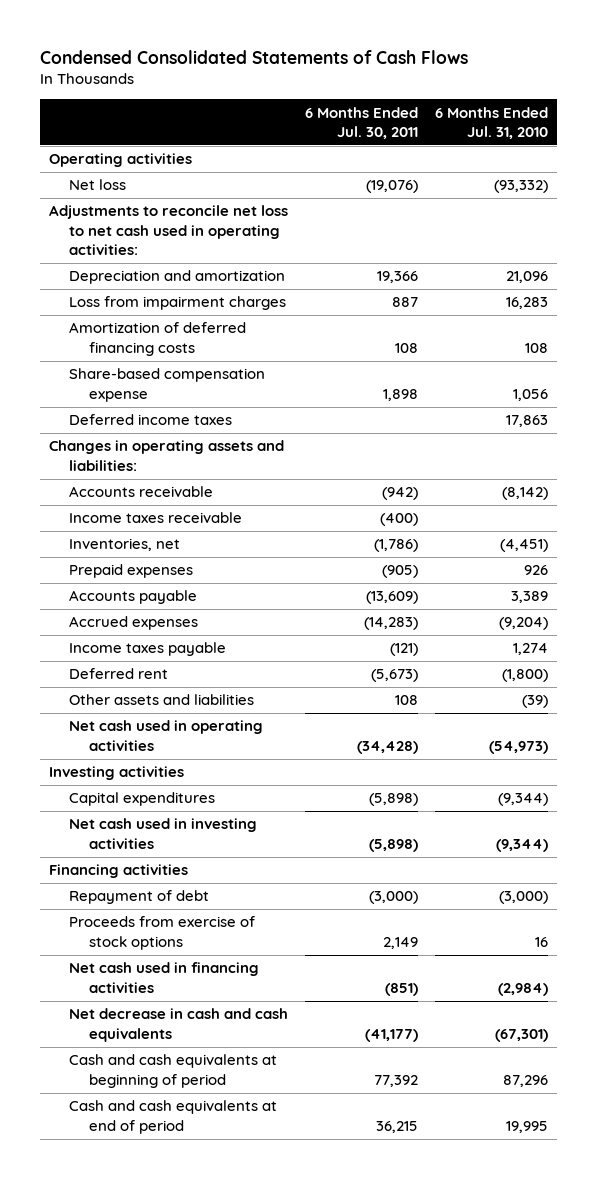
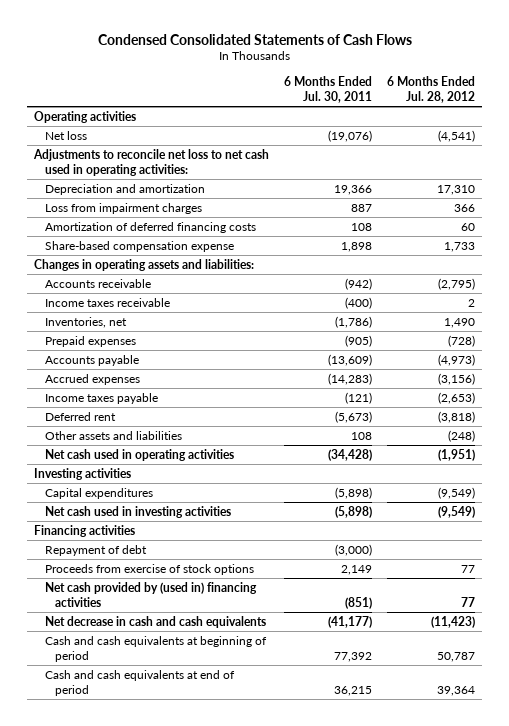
- | 6 Months Ended Jul. 30, 2011 | 6 Months Ended Jul. 31, 2010
+ | 6 Months Ended Jul. 30, 2011 | 6 Months Ended Jul. 28, 2012
- Deferred income taxes | | 17,863
- Net cash used in financing activities | (851) | (2,984)
+ Net cash provided by (used in) financing activities | (851) | 77

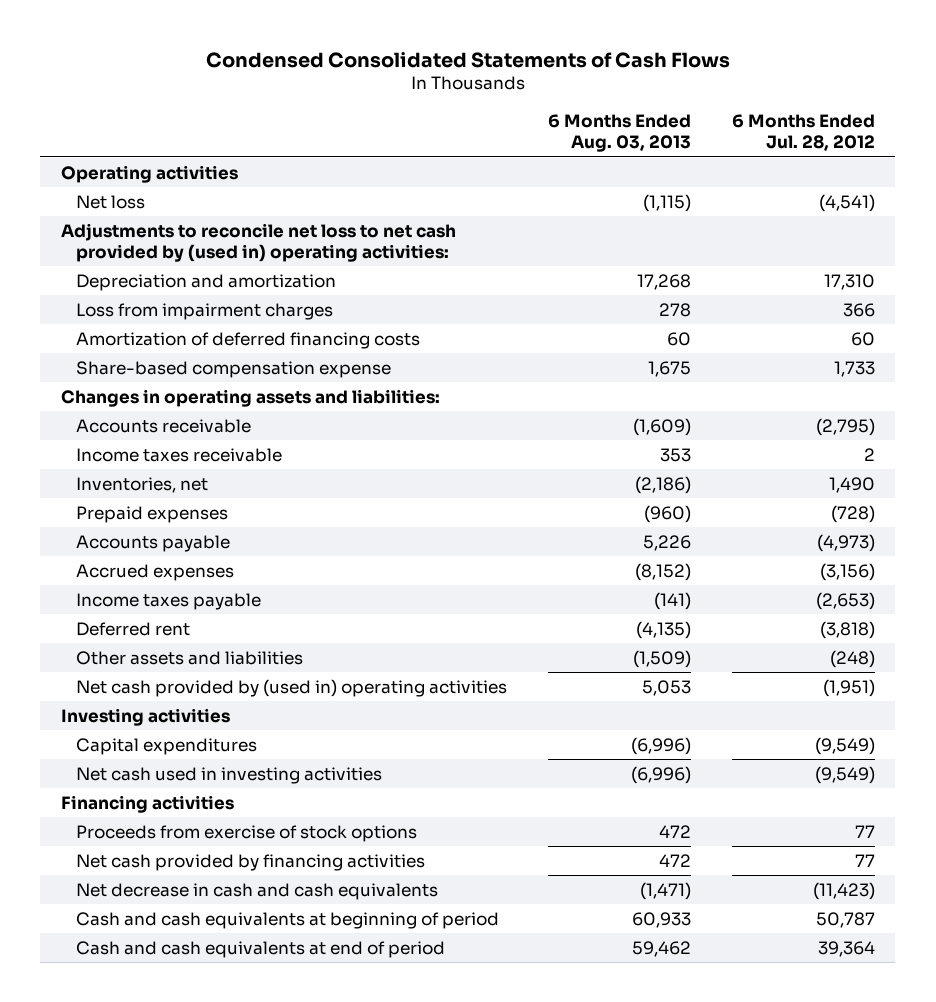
- | 6 Months Ended Jul. 30, 2011 | 6 Months Ended Jul. 28, 2012
+ | 6 Months Ended Aug. 03, 2013 | 6 Months Ended Jul. 28, 2012
- Adjustments to reconcile net loss to net cash used in operating activities:
+ Adjustments to reconcile net loss to net cash provided by (used in) operating activities:
- Net cash used in operating activities | (34,428) | (1,951)
+ Net cash provided by (used in) operating activities | 5,053 | (1,951)
- Repayment of debt | (3,000) |
- Net cash provided by (used in) financing activities | (851) | 77
+ Net cash provided by financing activities | 472 | 77

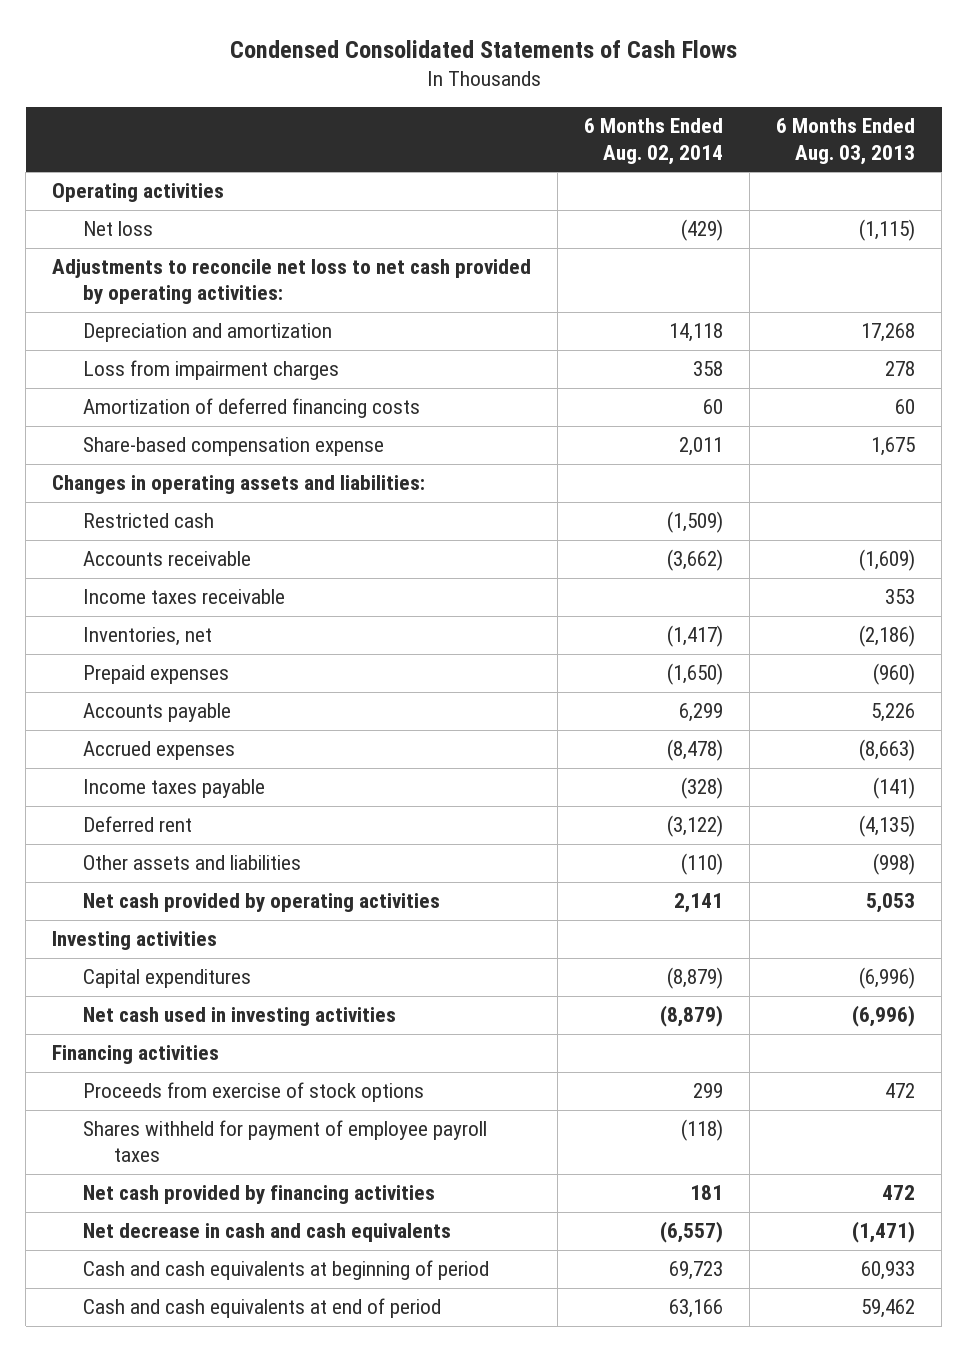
- | 6 Months Ended Aug. 03, 2013 | 6 Months Ended Jul. 28, 2012
+ | 6 Months Ended Aug. 02, 2014 | 6 Months Ended Aug. 03, 2013
- Adjustments to reconcile net loss to net cash provided by (used in) operating activities:
+ Adjustments to reconcile net loss to net cash provided by operating activities:
+ Restricted cash | (1,509) |
- Accrued expenses | (8,152) | (3,156)
+ Accrued expenses | (8,478) | (8,663)
- Other assets and liabilities | (1,509) | (248)
- Net cash provided by (used in) operating activities | 5,053 | (1,951)
+ Other assets and liabilities | (110) | (998)
+ Net cash provided by operating activities | 2,141 | 5,053
+ Shares withheld for payment of employee payroll taxes | (118) |

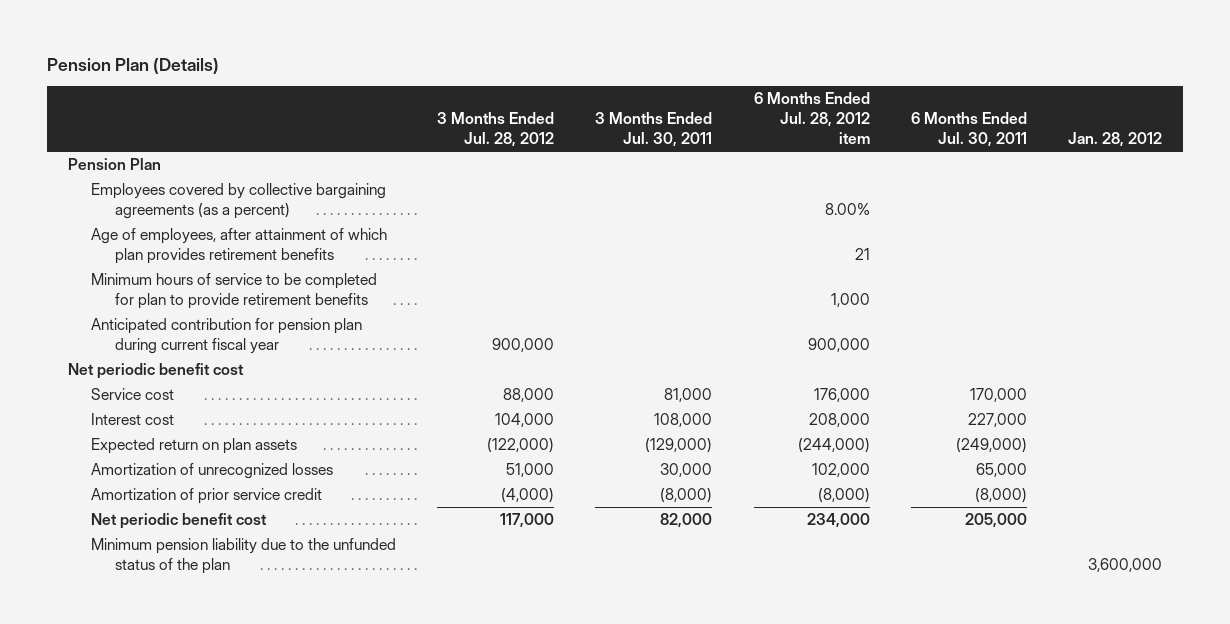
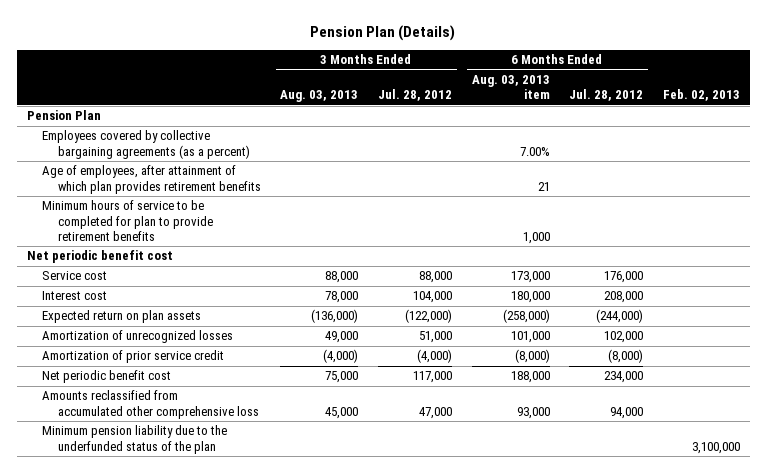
- | 3 Months Ended Jul. 28, 2012 | 3 Months Ended Jul. 30, 2011 | 6 Months Ended Jul. 28, 2012 item | 6 Months Ended Jul. 30, 2011 | Jan. 28, 2012
+ | 3 Months Ended Aug. 03, 2013 | 3 Months Ended Jul. 28, 2012 | 6 Months Ended Aug. 03, 2013 item | 6 Months Ended Jul. 28, 2012 | Feb. 02, 2013
- Anticipated contribution for pension plan during current fiscal year | 900,000 | | 900,000 | |
- Minimum pension liability due to the unfunded status of the plan | | | | | 3,600,000
+ Amounts reclassified from accumulated other comprehensive loss | 45,000 | 47,000 | 93,000 | 94,000 |
+ Minimum pension liability due to the underfunded status of the plan | | | | | 3,100,000

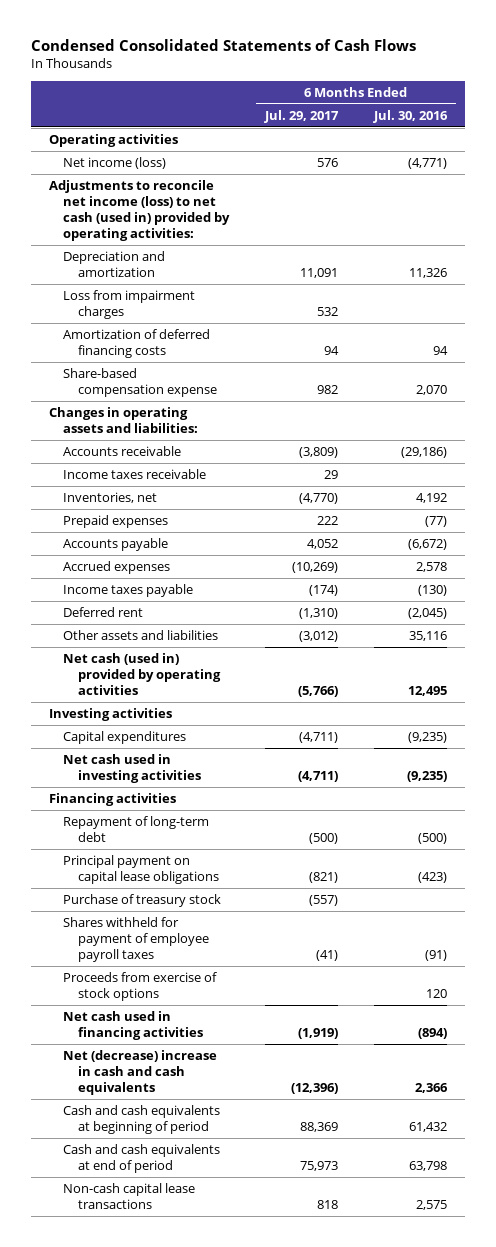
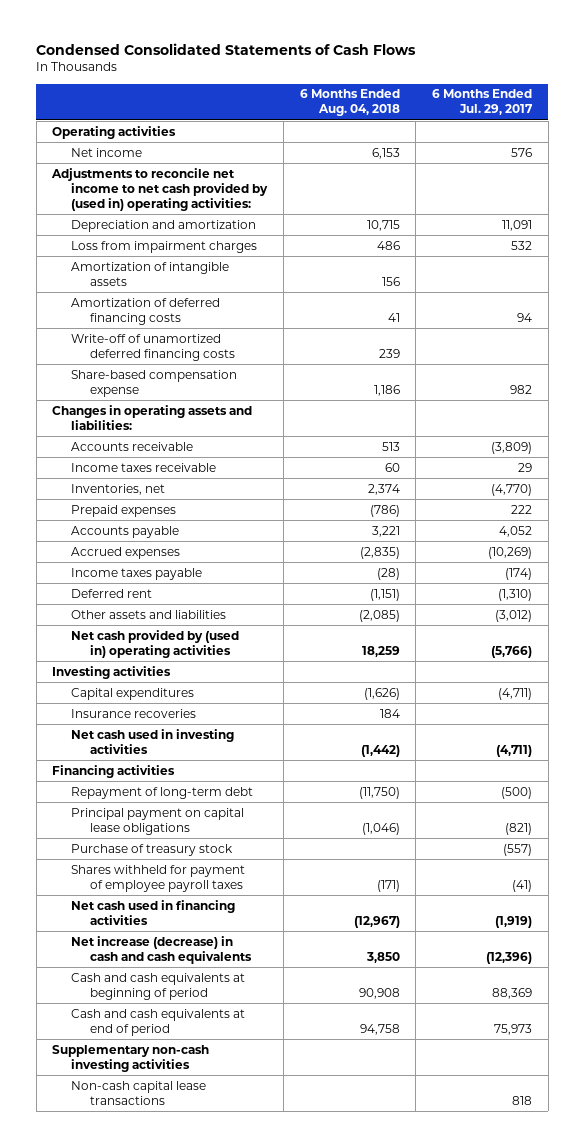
- | 6 Months Ended Jul. 29, 2017 | 6 Months Ended Jul. 30, 2016
+ | 6 Months Ended Aug. 04, 2018 | 6 Months Ended Jul. 29, 2017
- Net income (loss) | 576 | (4,771)
- Adjustments to reconcile net income (loss) to net cash (used in) provided by operating activities:
+ Net income | 6,153 | 576
+ Adjustments to reconcile net income to net cash provided by (used in) operating activities:
+ Amortization of intangible assets | 156 |
+ Write-off of unamortized deferred financing costs | 239 |
- Net cash (used in) provided by operating activities | (5,766) | 12,495
+ Net cash provided by (used in) operating activities | 18,259 | (5,766)
+ Insurance recoveries | 184 |
- Proceeds from exercise of stock options | | 120
- Net (decrease) increase in cash and cash equivalents | (12,396) | 2,366
+ Net increase (decrease) in cash and cash equivalents | 3,850 | (12,396)
+ Supplementary non-cash investing activities

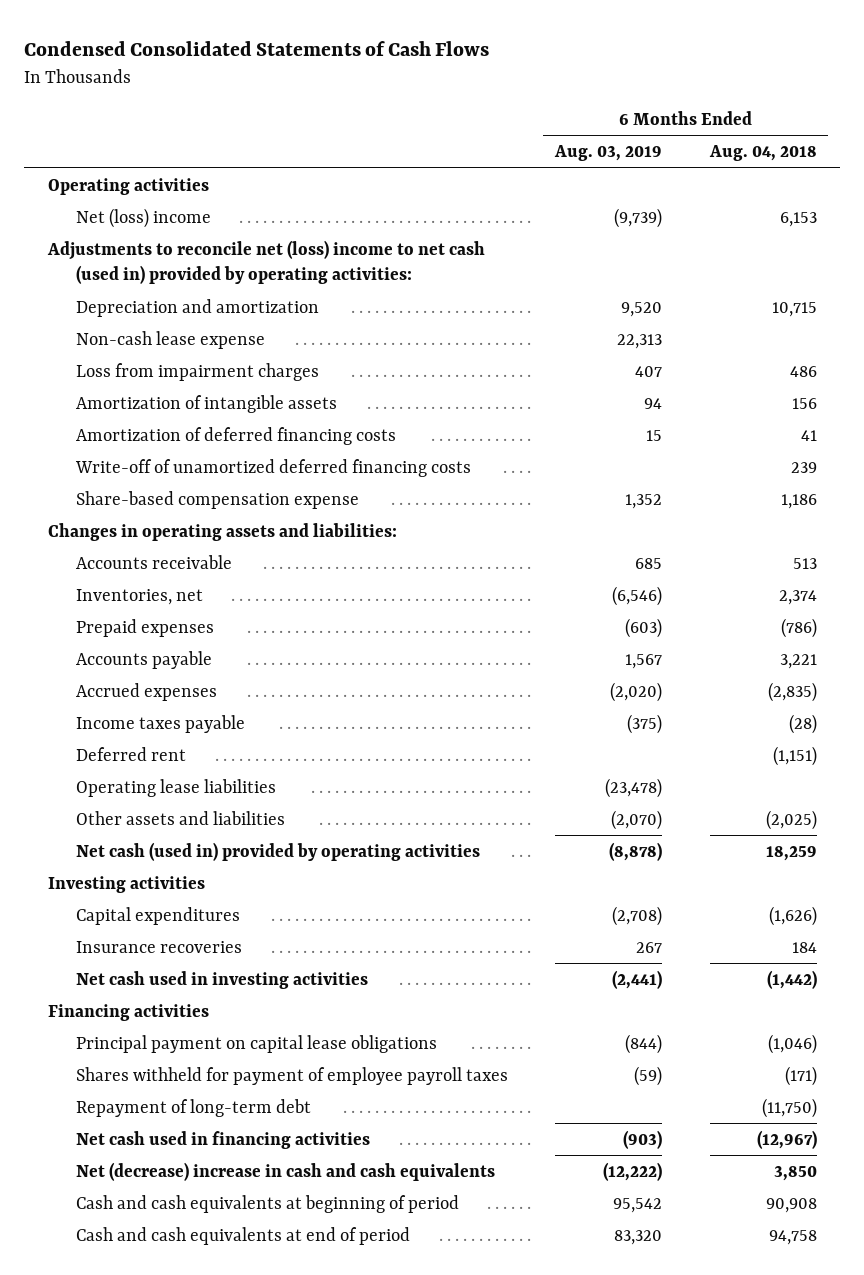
- | 6 Months Ended Aug. 04, 2018 | 6 Months Ended Jul. 29, 2017
+ | 6 Months Ended Aug. 03, 2019 | 6 Months Ended Aug. 04, 2018
- Net income | 6,153 | 576
- Adjustments to reconcile net income to net cash provided by (used in) operating activities:
+ Net (loss) income | (9,739) | 6,153
+ Adjustments to reconcile net (loss) income to net cash (used in) provided by operating activities:
+ Non-cash lease expense | 22,313 |
- Income taxes receivable | 60 | 29
- Other assets and liabilities | (2,085) | (3,012)
- Net cash provided by (used in) operating activities | 18,259 | (5,766)
+ Operating lease liabilities | (23,478) |
+ Other assets and liabilities | (2,070) | (2,025)
+ Net cash (used in) provided by operating activities | (8,878) | 18,259
- Purchase of treasury stock | | (557)
moved down: Repayment of long-term debt | | (11,750)
- Net increase (decrease) in cash and cash equivalents | 3,850 | (12,396)
+ Net (decrease) increase in cash and cash equivalents | (12,222) | 3,850
- Supplementary non-cash investing activities
- Non-cash capital lease transactions | | 818

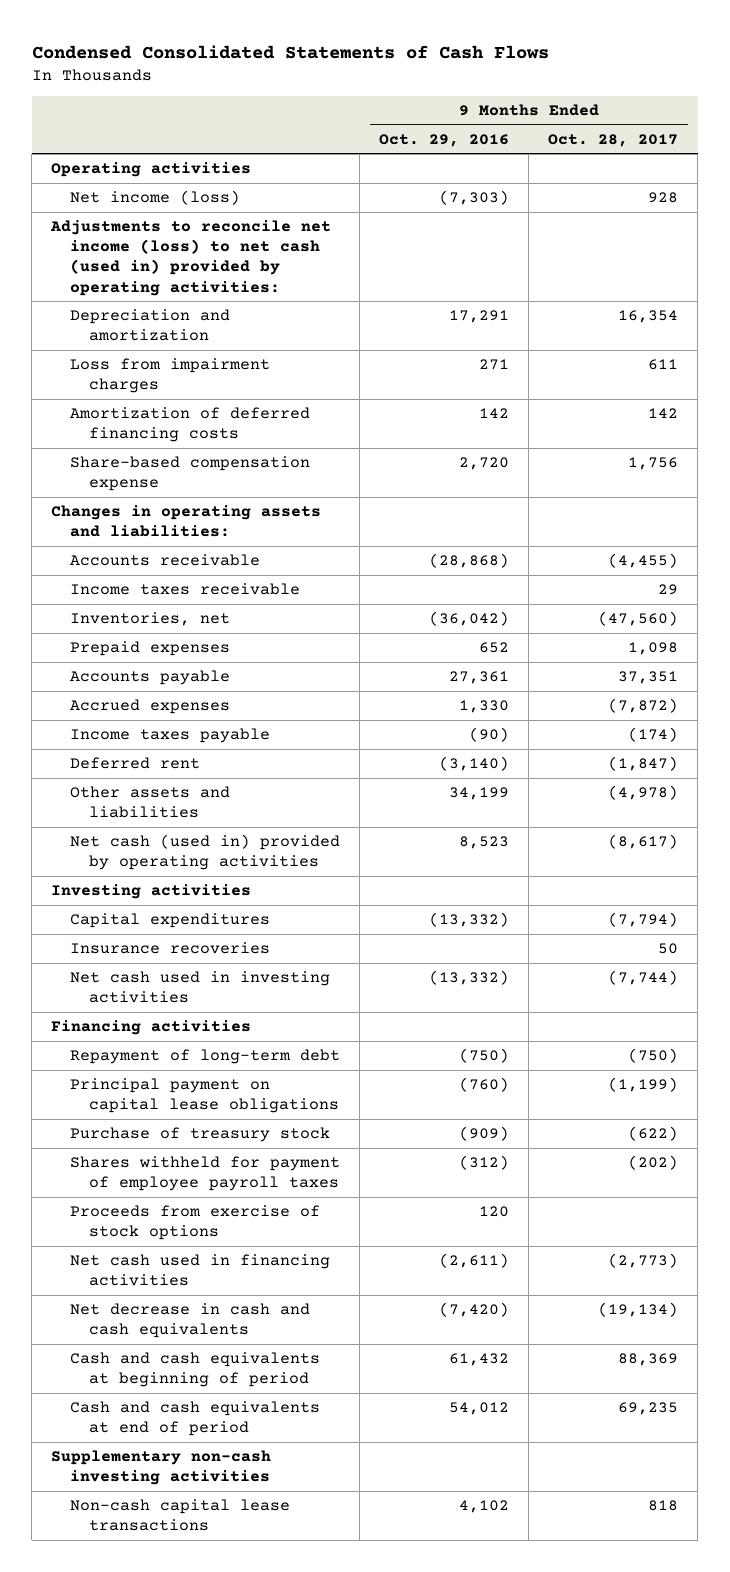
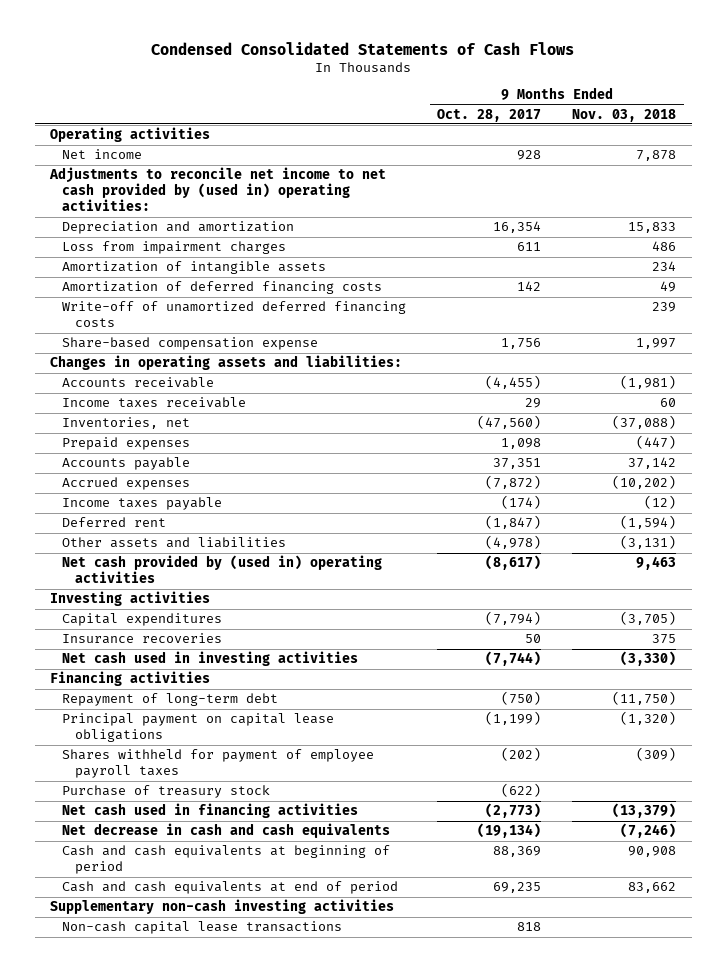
- | 9 Months Ended Oct. 29, 2016 | 9 Months Ended Oct. 28, 2017
+ | 9 Months Ended Oct. 28, 2017 | 9 Months Ended Nov. 03, 2018
- Net income (loss) | (7,303) | 928
- Adjustments to reconcile net income (loss) to net cash (used in) provided by operating activities:
+ Net income | 928 | 7,878
+ Adjustments to reconcile net income to net cash provided by (used in) operating activities:
+ Amortization of intangible assets | | 234
+ Write-off of unamortized deferred financing costs | | 239
- Net cash (used in) provided by operating activities | 8,523 | (8,617)
+ Net cash provided by (used in) operating activities | (8,617) | 9,463
- Proceeds from exercise of stock options | 120 |
moved down: Purchase of treasury stock | (622) |

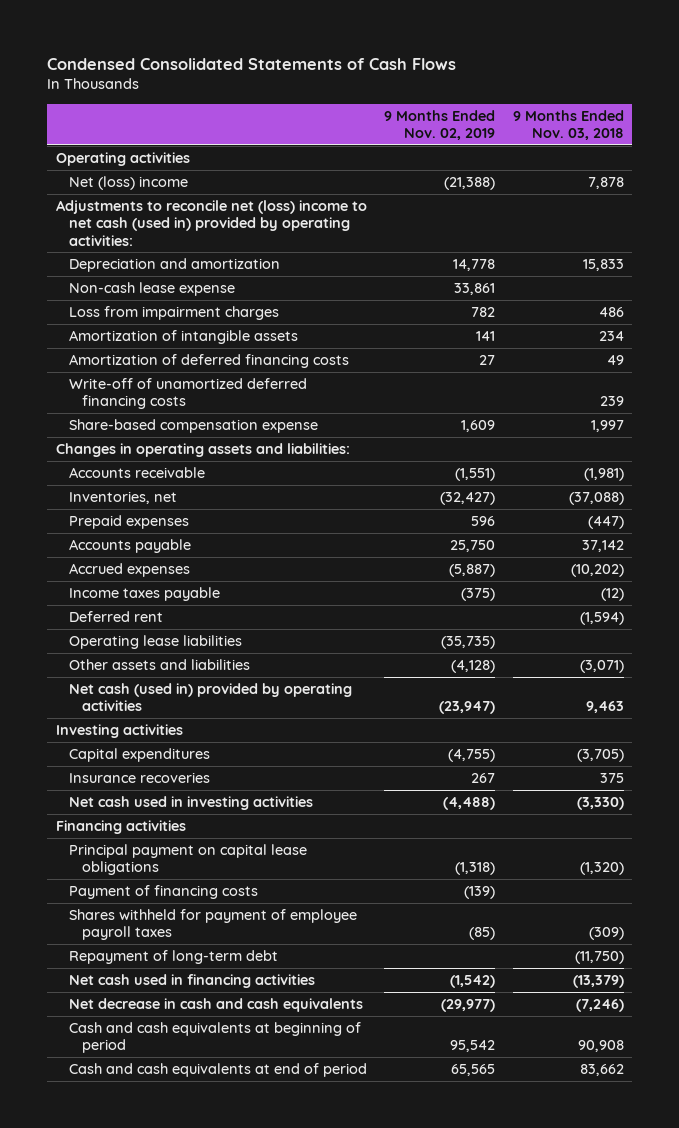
- | 9 Months Ended Oct. 28, 2017 | 9 Months Ended Nov. 03, 2018
+ | 9 Months Ended Nov. 02, 2019 | 9 Months Ended Nov. 03, 2018
- Net income | 928 | 7,878
- Adjustments to reconcile net income to net cash provided by (used in) operating activities:
+ Net (loss) income | (21,388) | 7,878
+ Adjustments to reconcile net (loss) income to net cash (used in) provided by operating activities:
+ Non-cash lease expense | 33,861 |
- Income taxes receivable | 29 | 60
- Other assets and liabilities | (4,978) | (3,131)
- Net cash provided by (used in) operating activities | (8,617) | 9,463
+ Operating lease liabilities | (35,735) |
+ Other assets and liabilities | (4,128) | (3,071)
+ Net cash (used in) provided by operating activities | (23,947) | 9,463
+ Payment of financing costs | (139) |
- Purchase of treasury stock | (622) |
moved down: Repayment of long-term debt | | (11,750)
- Supplementary non-cash investing activities
- Non-cash capital lease transactions | 818 |

